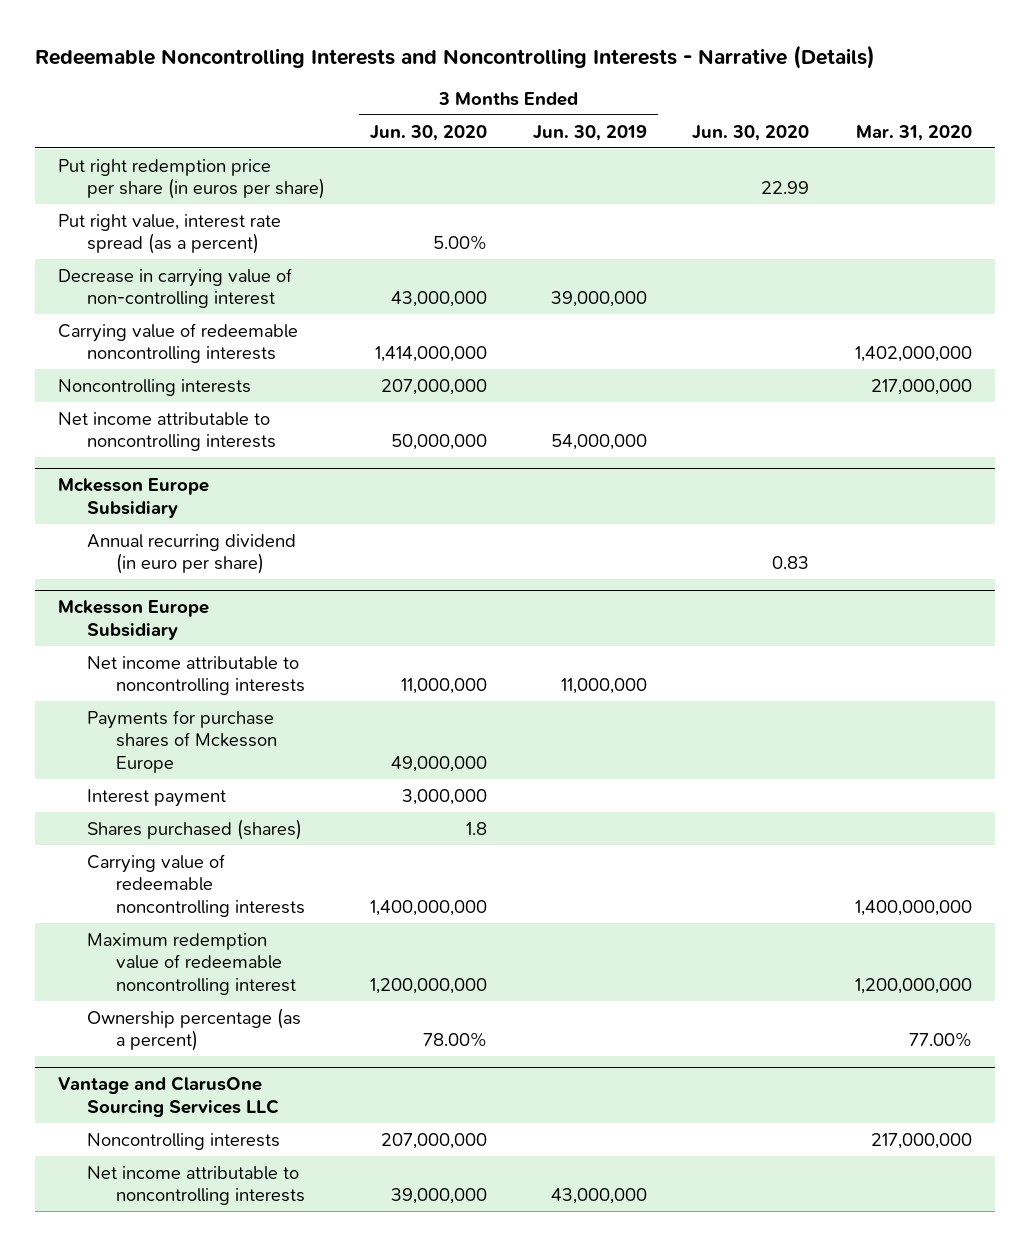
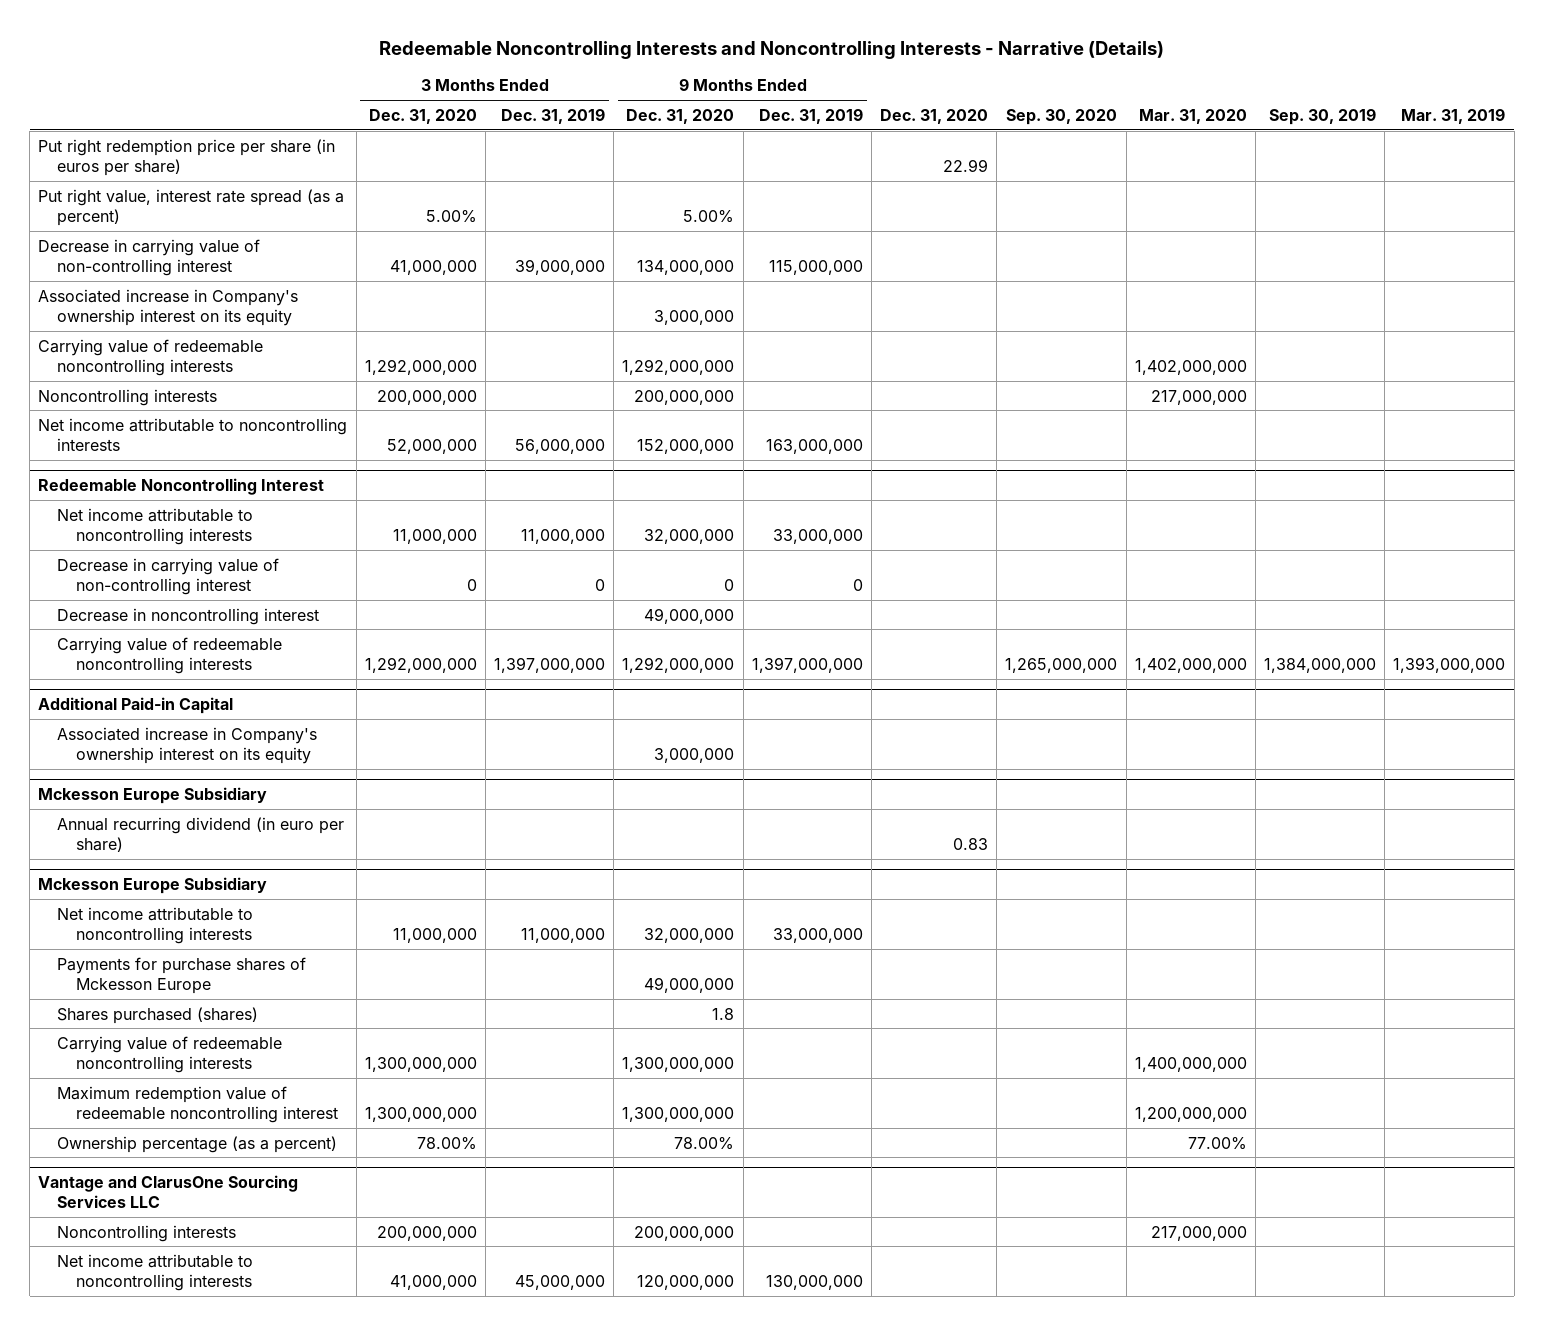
- | 3 Months Ended Jun. 30, 2020 | 3 Months Ended Jun. 30, 2019 | Jun. 30, 2020 | Mar. 31, 2020
+ | 3 Months Ended Dec. 31, 2020 | 3 Months Ended Dec. 31, 2019 | 9 Months Ended Dec. 31, 2020 | 9 Months Ended Dec. 31, 2019 | Dec. 31, 2020 | Sep. 30, 2020 | Mar. 31, 2020 | Sep. 30, 2019 | Mar. 31, 2019
+ Associated increase in Company's ownership interest on its equity | | | 3,000,000 | | | | | |
+ Redeemable Noncontrolling Interest
+ Net income attributable to noncontrolling interests | 11,000,000 | 11,000,000 | 32,000,000 | 33,000,000 | | | | |
+ Decrease in carrying value of non-controlling interest | 0 | 0 | 0 | 0 | | | | |
+ Decrease in noncontrolling interest | | | 49,000,000 | | | | | |
+ Carrying value of redeemable noncontrolling interests | 1,292,000,000 | 1,397,000,000 | 1,292,000,000 | 1,397,000,000 | | 1,265,000,000 | 1,402,000,000 | 1,384,000,000 | 1,393,000,000
+ Additional Paid-in Capital
+ Associated increase in Company's ownership interest on its equity | | | 3,000,000 | | | | | |
@ Mckesson Europe Subsidiary
- Interest payment | 3,000,000 | | |

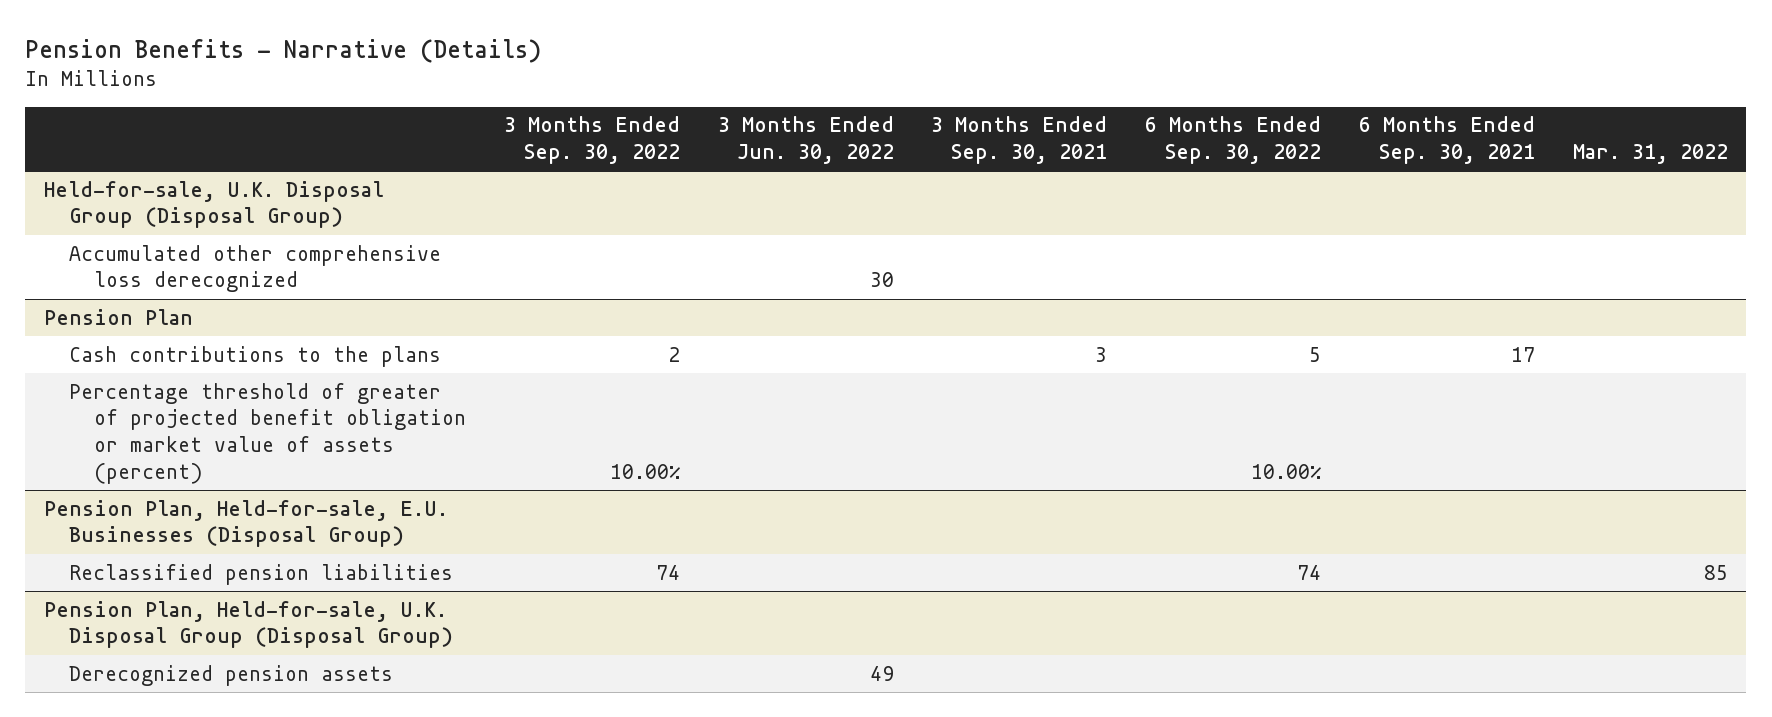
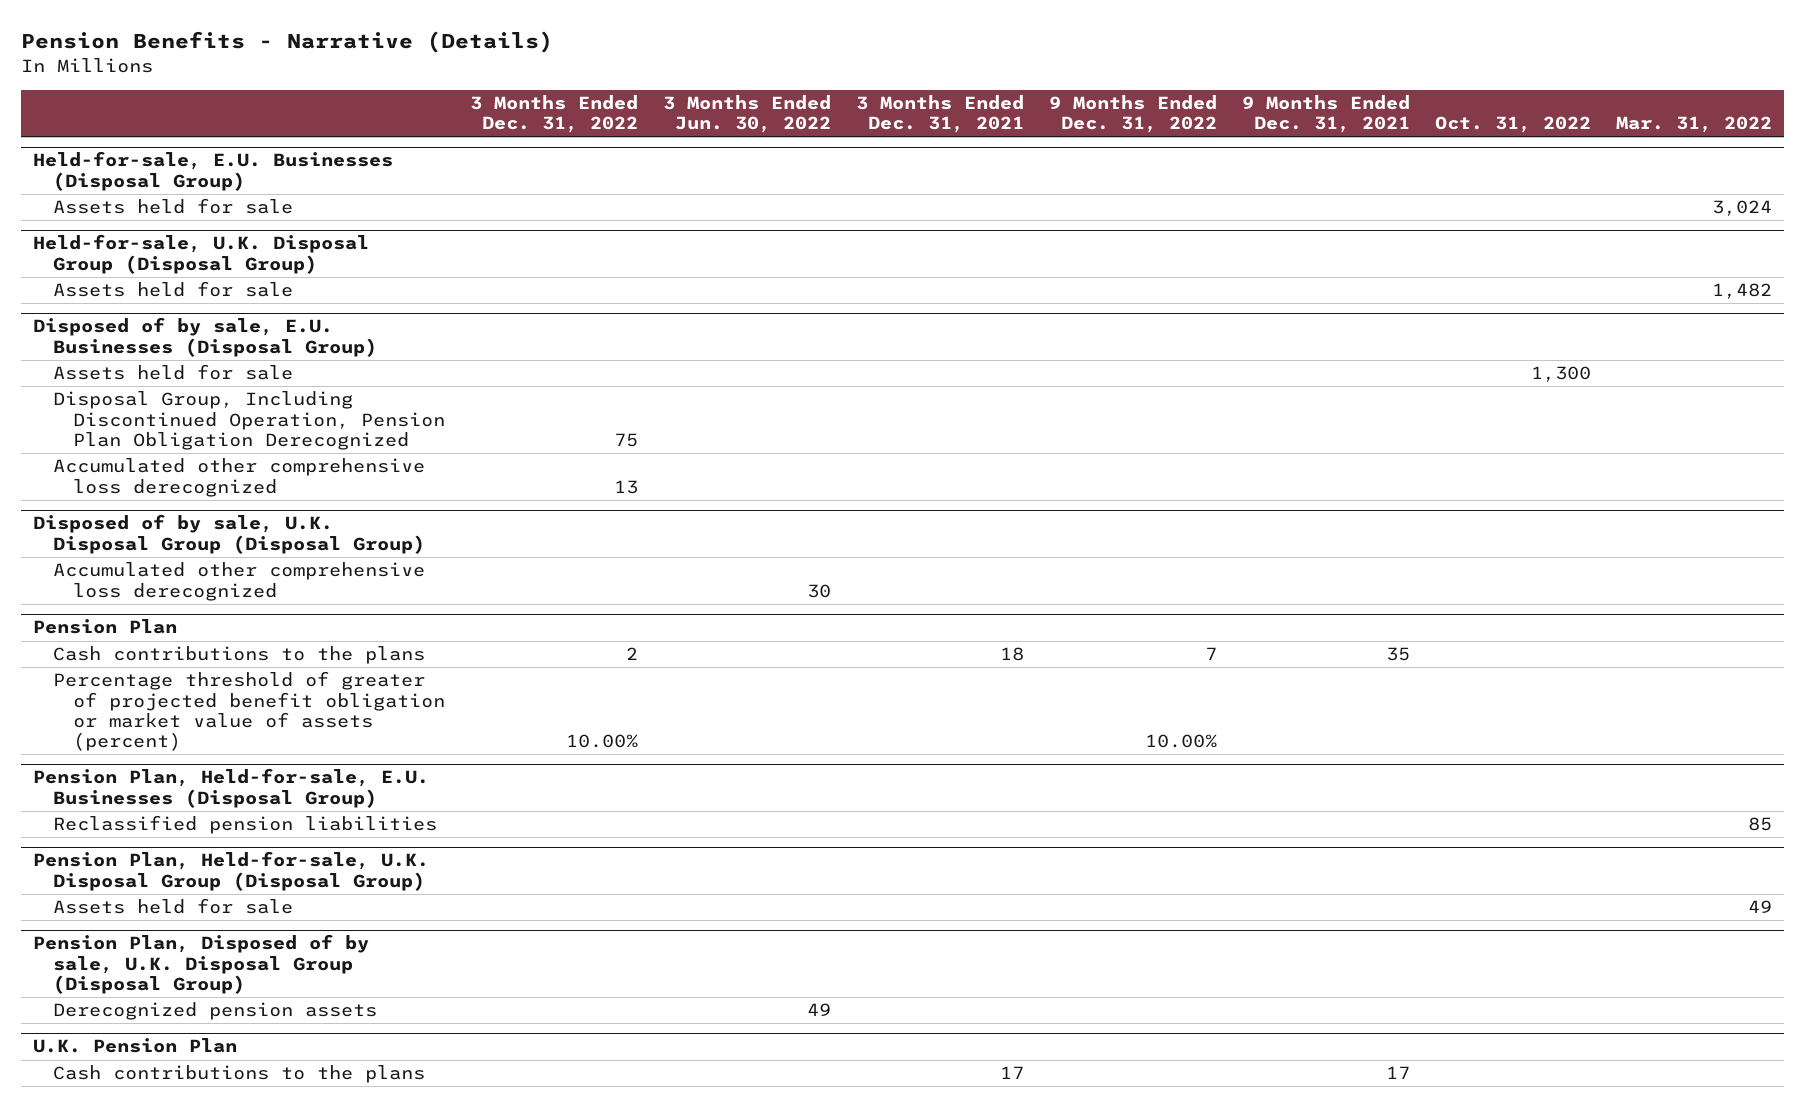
- | 3 Months Ended Sep. 30, 2022 | 3 Months Ended Jun. 30, 2022 | 3 Months Ended Sep. 30, 2021 | 6 Months Ended Sep. 30, 2022 | 6 Months Ended Sep. 30, 2021 | Mar. 31, 2022
+ | 3 Months Ended Dec. 31, 2022 | 3 Months Ended Jun. 30, 2022 | 3 Months Ended Dec. 31, 2021 | 9 Months Ended Dec. 31, 2022 | 9 Months Ended Dec. 31, 2021 | Oct. 31, 2022 | Mar. 31, 2022
+ Held-for-sale, E.U. Businesses (Disposal Group)
+ Assets held for sale | | | | | | | 3,024
@ Held-for-sale, U.K. Disposal Group (Disposal Group)
- Accumulated other comprehensive loss derecognized | | 30 | | | |
+ Assets held for sale | | | | | | | 1,482
+ Disposed of by sale, E.U. Businesses (Disposal Group)
+ Assets held for sale | | | | | | 1,300 |
+ Disposal Group, Including Discontinued Operation, Pension Plan Obligation Derecognized | 75 | | | | | |
+ Accumulated other comprehensive loss derecognized | 13 | | | | | |
+ Disposed of by sale, U.K. Disposal Group (Disposal Group)
+ Accumulated other comprehensive loss derecognized | | 30 | | | | |
@ Pension Plan, Held-for-sale, U.K. Disposal Group (Disposal Group)
- Derecognized pension assets | | 49 | | | |
+ Assets held for sale | | | | | | | 49
+ Pension Plan, Disposed of by sale, U.K. Disposal Group (Disposal Group)
+ Derecognized pension assets | | 49 | | | | |
+ U.K. Pension Plan
+ Cash contributions to the plans | | | 17 | | 17 | |

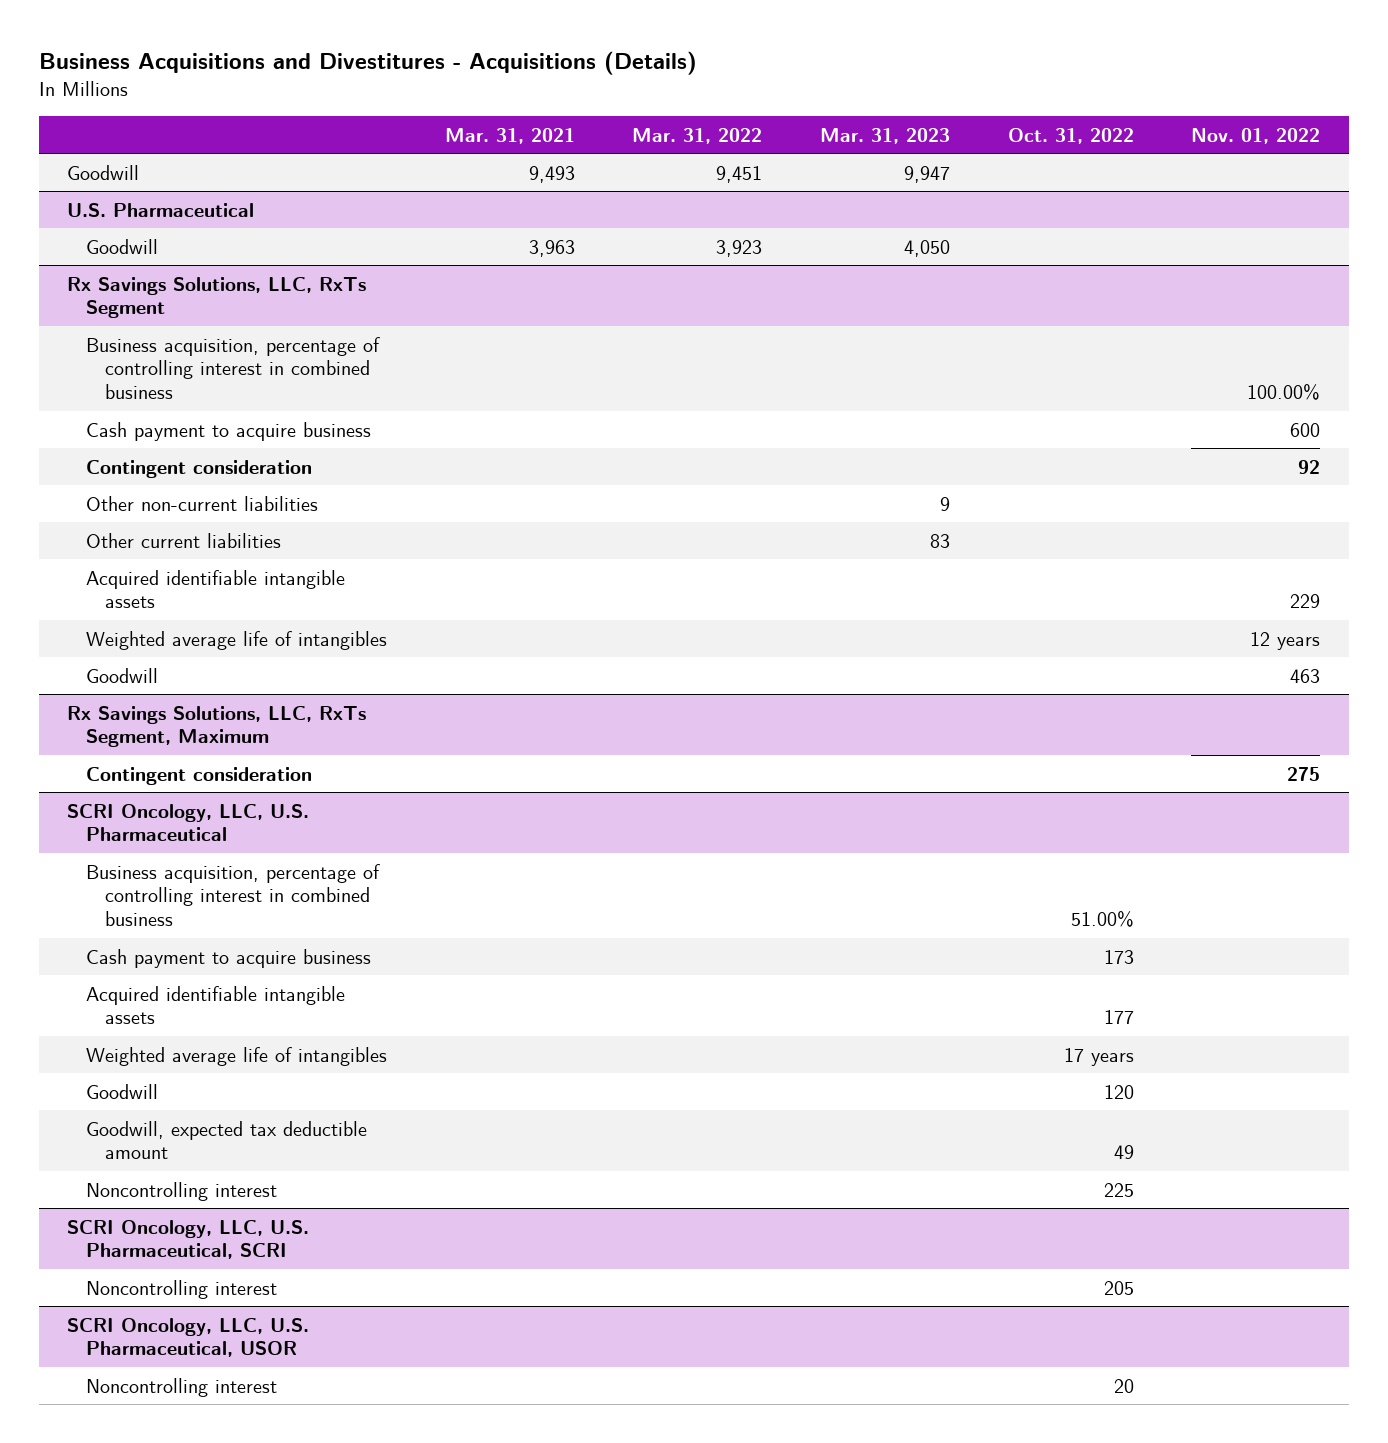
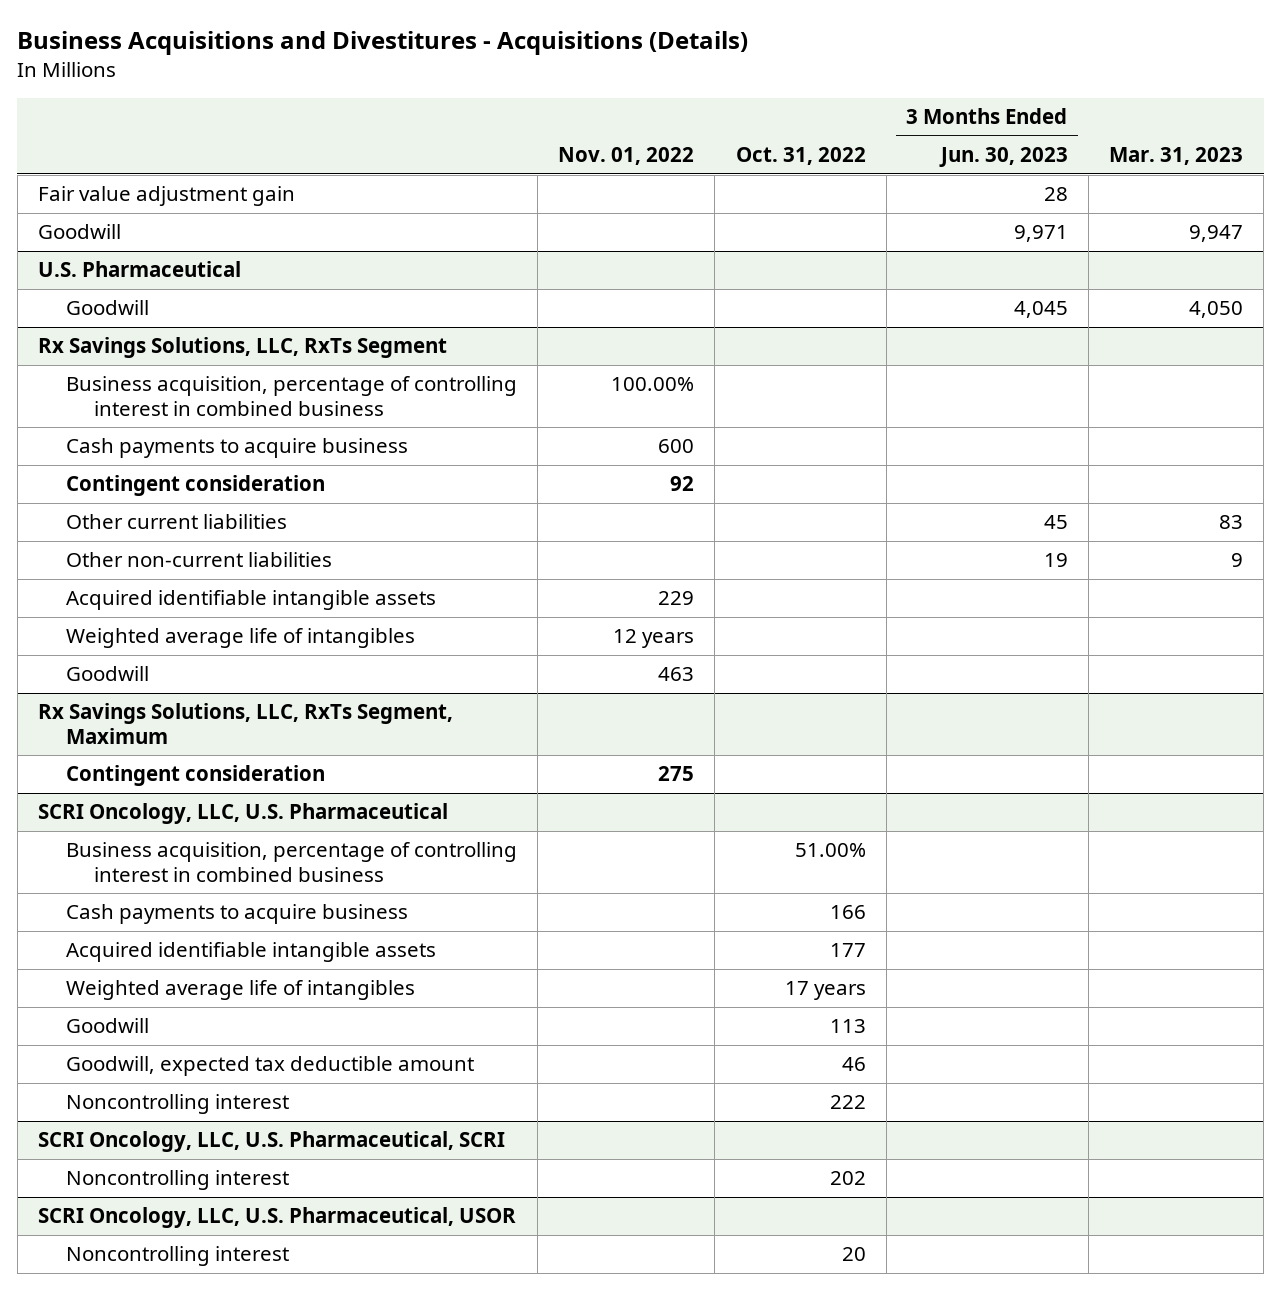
- | Mar. 31, 2021 | Mar. 31, 2022 | Mar. 31, 2023 | Oct. 31, 2022 | Nov. 01, 2022
+ | Nov. 01, 2022 | Oct. 31, 2022 | 3 Months Ended Jun. 30, 2023 | Mar. 31, 2023
+ Fair value adjustment gain | | | 28 |
@ Rx Savings Solutions, LLC, RxTs Segment
- Cash payment to acquire business | | | | | 600
+ Cash payments to acquire business | 600 | | |
moved down: Other non-current liabilities | | | 19 | 9
@ SCRI Oncology, LLC, U.S. Pharmaceutical
- Cash payment to acquire business | | | | 173 |
+ Cash payments to acquire business | | 166 | |
- Goodwill | | | | 120 |
- Goodwill, expected tax deductible amount | | | | 49 |
- Noncontrolling interest | | | | 225 |
+ Goodwill | | 113 | |
+ Goodwill, expected tax deductible amount | | 46 | |
+ Noncontrolling interest | | 222 | |
@ SCRI Oncology, LLC, U.S. Pharmaceutical, SCRI
- Noncontrolling interest | | | | 205 |
+ Noncontrolling interest | | 202 | |

